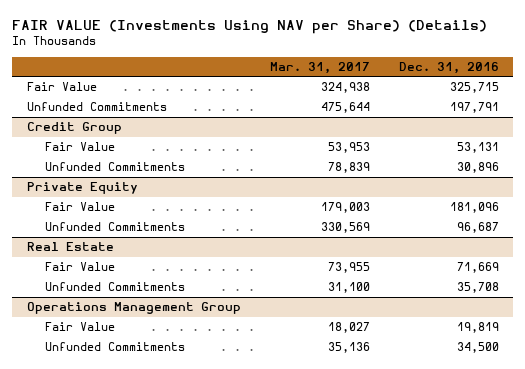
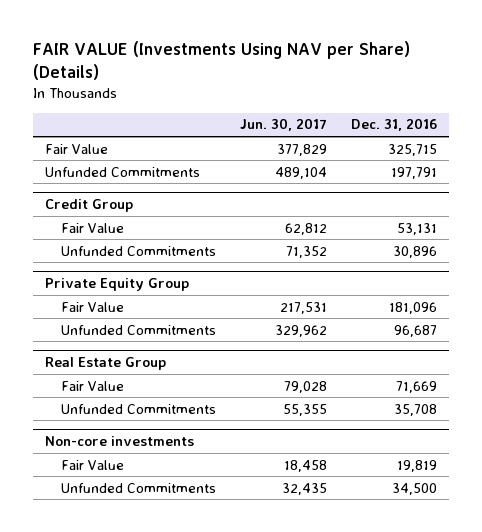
- | Mar. 31, 2017 | Dec. 31, 2016
+ | Jun. 30, 2017 | Dec. 31, 2016
- Private Equity
+ Private Equity Group
- Real Estate
+ Real Estate Group
- Operations Management Group
+ Non-core investments

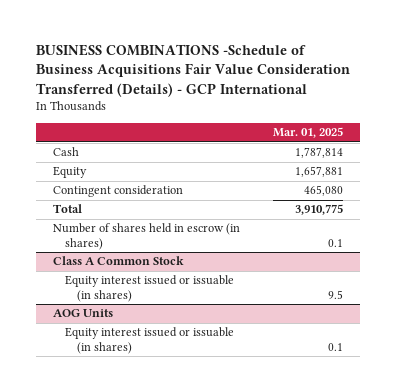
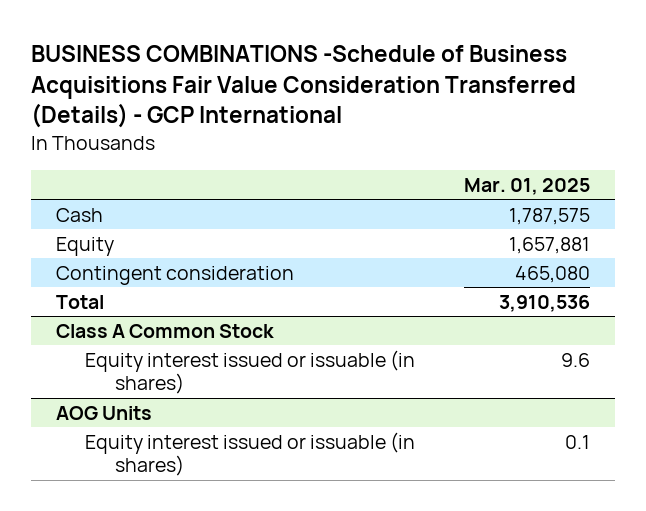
- Cash | 1,787,814
+ Cash | 1,787,575
- Total | 3,910,775
- Number of shares held in escrow (in shares) | 0.1
+ Total | 3,910,536
@ Class A Common Stock
- Equity interest issued or issuable (in shares) | 9.5
+ Equity interest issued or issuable (in shares) | 9.6

